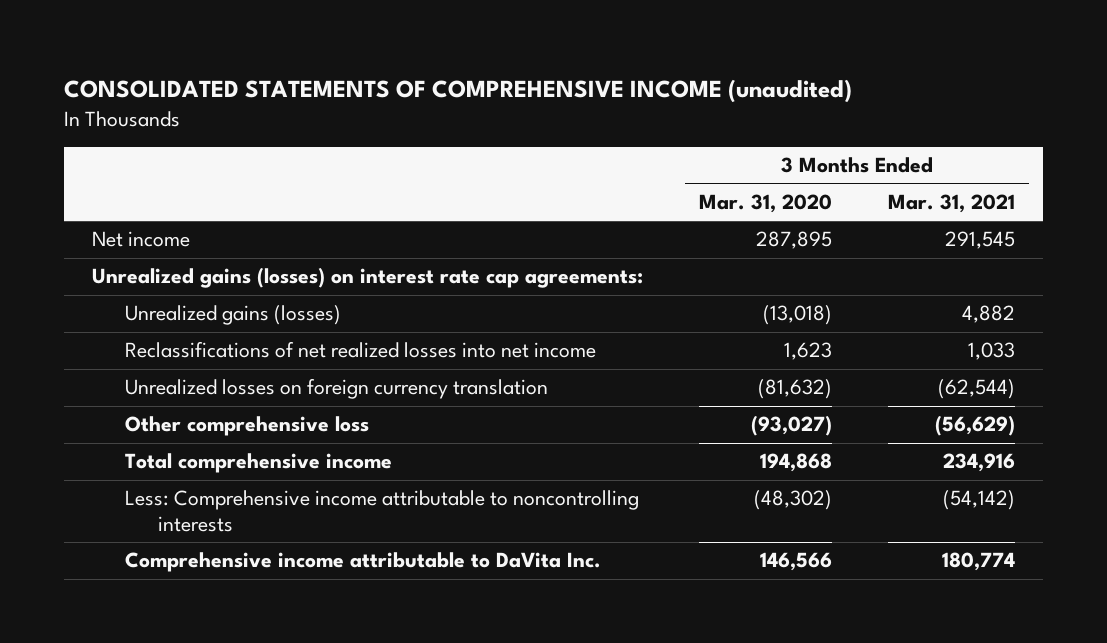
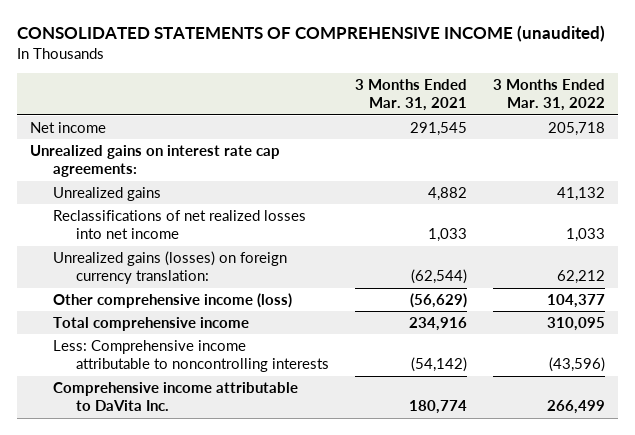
- | 3 Months Ended Mar. 31, 2020 | 3 Months Ended Mar. 31, 2021
+ | 3 Months Ended Mar. 31, 2021 | 3 Months Ended Mar. 31, 2022
- Unrealized gains (losses) on interest rate cap agreements:
- Unrealized gains (losses) | (13,018) | 4,882
+ Unrealized gains on interest rate cap agreements:
+ Unrealized gains | 4,882 | 41,132
- Unrealized losses on foreign currency translation | (81,632) | (62,544)
- Other comprehensive loss | (93,027) | (56,629)
+ Unrealized gains (losses) on foreign currency translation: | (62,544) | 62,212
+ Other comprehensive income (loss) | (56,629) | 104,377

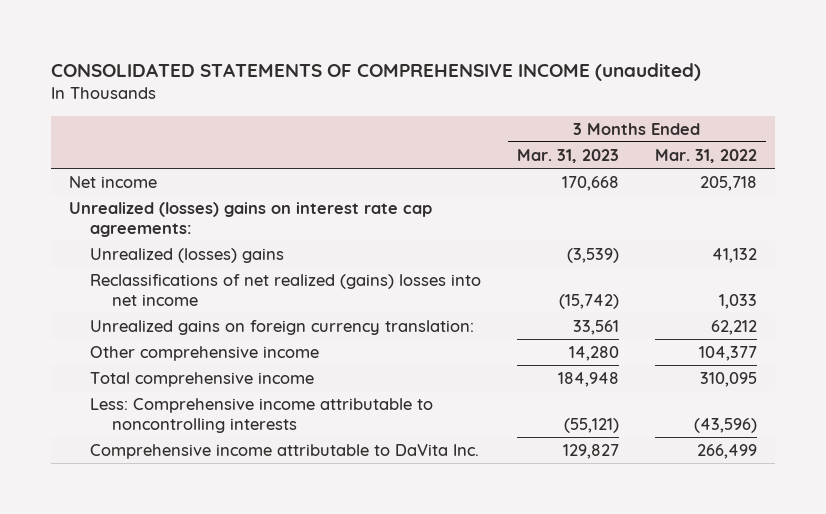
- | 3 Months Ended Mar. 31, 2021 | 3 Months Ended Mar. 31, 2022
+ | 3 Months Ended Mar. 31, 2023 | 3 Months Ended Mar. 31, 2022
- Unrealized gains on interest rate cap agreements:
- Unrealized gains | 4,882 | 41,132
- Reclassifications of net realized losses into net income | 1,033 | 1,033
- Unrealized gains (losses) on foreign currency translation: | (62,544) | 62,212
- Other comprehensive income (loss) | (56,629) | 104,377
+ Unrealized (losses) gains on interest rate cap agreements:
+ Unrealized (losses) gains | (3,539) | 41,132
+ Reclassifications of net realized (gains) losses into net income | (15,742) | 1,033
+ Unrealized gains on foreign currency translation: | 33,561 | 62,212
+ Other comprehensive income | 14,280 | 104,377

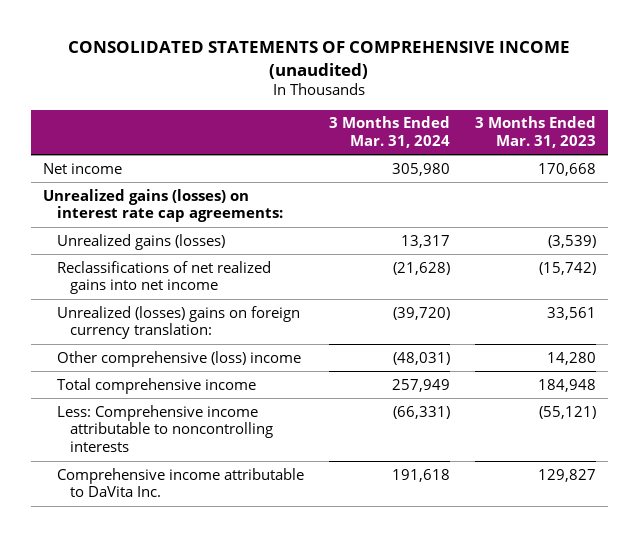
- | 3 Months Ended Mar. 31, 2023 | 3 Months Ended Mar. 31, 2022
+ | 3 Months Ended Mar. 31, 2024 | 3 Months Ended Mar. 31, 2023
- Unrealized (losses) gains on interest rate cap agreements:
- Unrealized (losses) gains | (3,539) | 41,132
- Reclassifications of net realized (gains) losses into net income | (15,742) | 1,033
- Unrealized gains on foreign currency translation: | 33,561 | 62,212
- Other comprehensive income | 14,280 | 104,377
+ Unrealized gains (losses) on interest rate cap agreements:
+ Unrealized gains (losses) | 13,317 | (3,539)
+ Reclassifications of net realized gains into net income | (21,628) | (15,742)
+ Unrealized (losses) gains on foreign currency translation: | (39,720) | 33,561
+ Other comprehensive (loss) income | (48,031) | 14,280

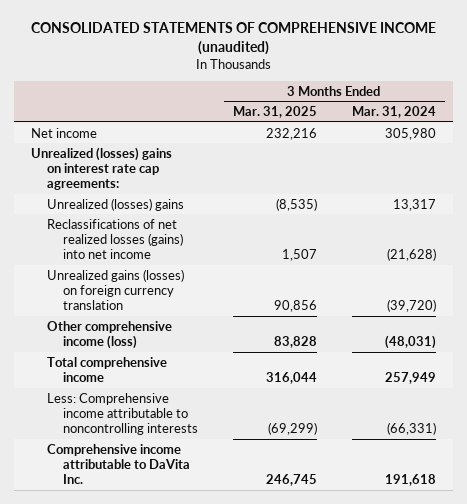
- | 3 Months Ended Mar. 31, 2024 | 3 Months Ended Mar. 31, 2023
+ | 3 Months Ended Mar. 31, 2025 | 3 Months Ended Mar. 31, 2024
- Unrealized gains (losses) on interest rate cap agreements:
- Unrealized gains (losses) | 13,317 | (3,539)
- Reclassifications of net realized gains into net income | (21,628) | (15,742)
- Unrealized (losses) gains on foreign currency translation: | (39,720) | 33,561
- Other comprehensive (loss) income | (48,031) | 14,280
+ Unrealized (losses) gains on interest rate cap agreements:
+ Unrealized (losses) gains | (8,535) | 13,317
+ Reclassifications of net realized losses (gains) into net income | 1,507 | (21,628)
+ Unrealized gains (losses) on foreign currency translation | 90,856 | (39,720)
+ Other comprehensive income (loss) | 83,828 | (48,031)

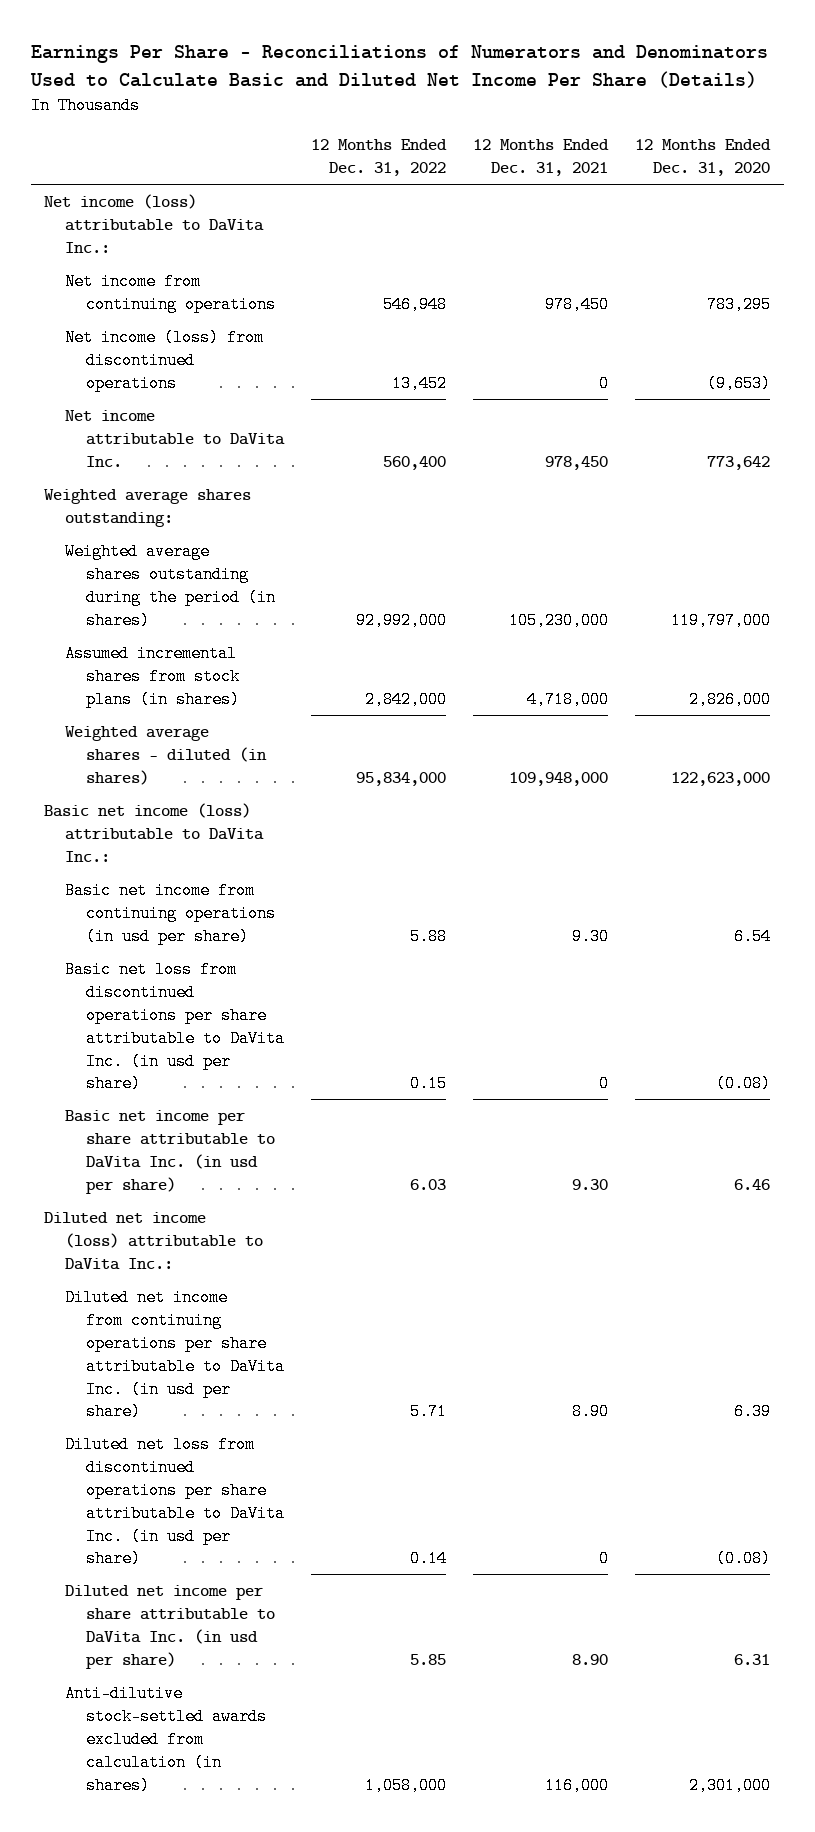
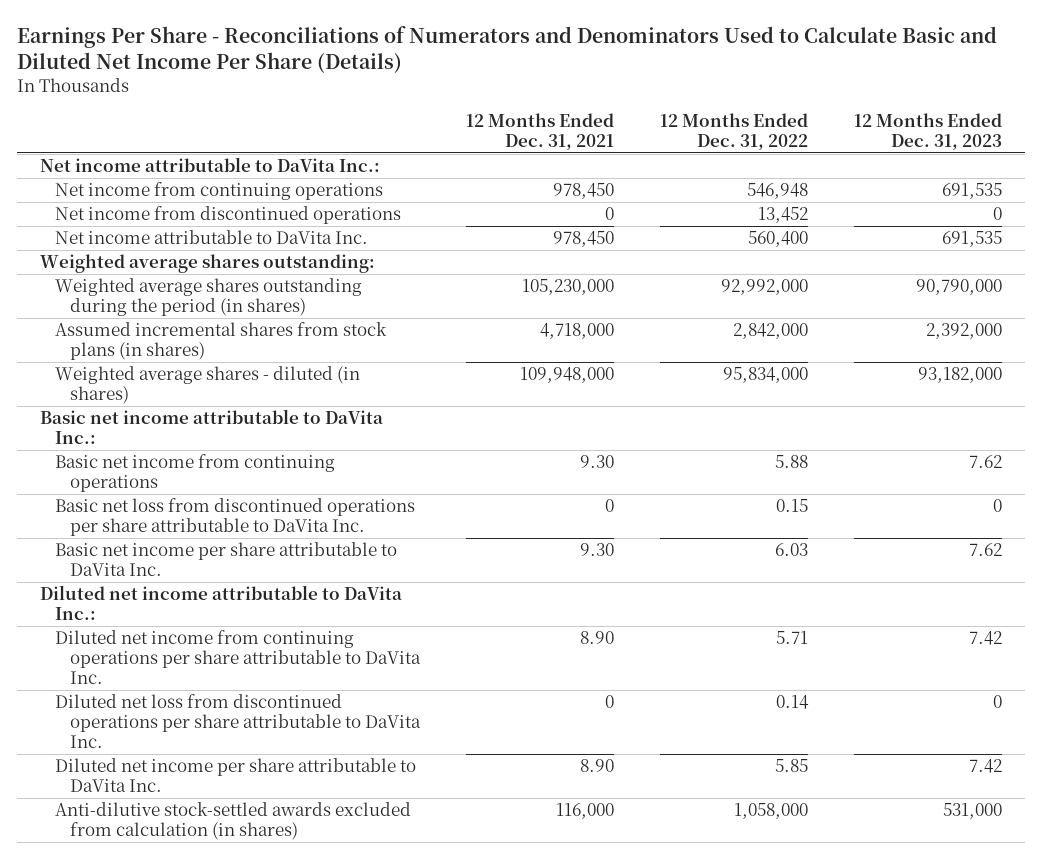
- | 12 Months Ended Dec. 31, 2022 | 12 Months Ended Dec. 31, 2021 | 12 Months Ended Dec. 31, 2020
+ | 12 Months Ended Dec. 31, 2021 | 12 Months Ended Dec. 31, 2022 | 12 Months Ended Dec. 31, 2023
- Net income (loss) attributable to DaVita Inc.:
+ Net income attributable to DaVita Inc.:
- Net income (loss) from discontinued operations | 13,452 | 0 | (9,653)
+ Net income from discontinued operations | 0 | 13,452 | 0
- Basic net income (loss) attributable to DaVita Inc.:
- Basic net income from continuing operations (in usd per share) | 5.88 | 9.30 | 6.54
- Basic net loss from discontinued operations per share attributable to DaVita Inc. (in usd per share) | 0.15 | 0 | (0.08)
- Basic net income per share attributable to DaVita Inc. (in usd per share) | 6.03 | 9.30 | 6.46
- Diluted net income (loss) attributable to DaVita Inc.:
- Diluted net income from continuing operations per share attributable to DaVita Inc. (in usd per share) | 5.71 | 8.90 | 6.39
- Diluted net loss from discontinued operations per share attributable to DaVita Inc. (in usd per share) | 0.14 | 0 | (0.08)
- Diluted net income per share attributable to DaVita Inc. (in usd per share) | 5.85 | 8.90 | 6.31
+ Basic net income attributable to DaVita Inc.:
+ Basic net income from continuing operations | 9.30 | 5.88 | 7.62
+ Basic net loss from discontinued operations per share attributable to DaVita Inc. | 0 | 0.15 | 0
+ Basic net income per share attributable to DaVita Inc. | 9.30 | 6.03 | 7.62
+ Diluted net income attributable to DaVita Inc.:
+ Diluted net income from continuing operations per share attributable to DaVita Inc. | 8.90 | 5.71 | 7.42
+ Diluted net loss from discontinued operations per share attributable to DaVita Inc. | 0 | 0.14 | 0
+ Diluted net income per share attributable to DaVita Inc. | 8.90 | 5.85 | 7.42

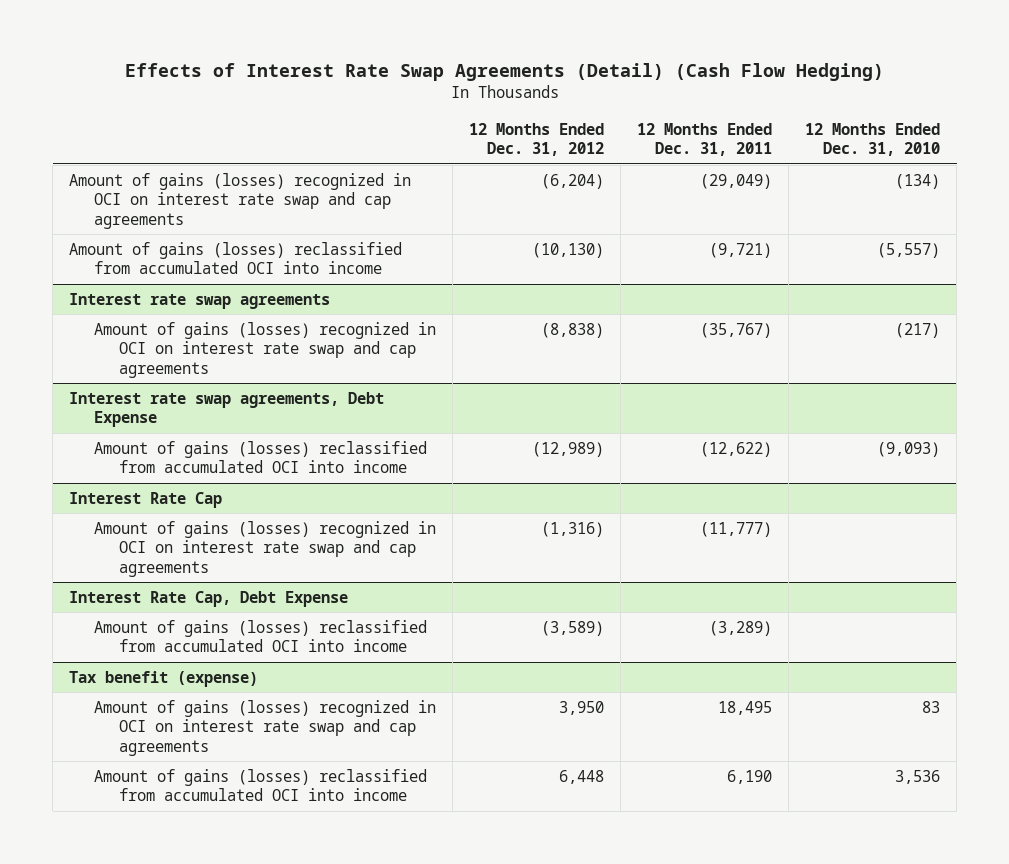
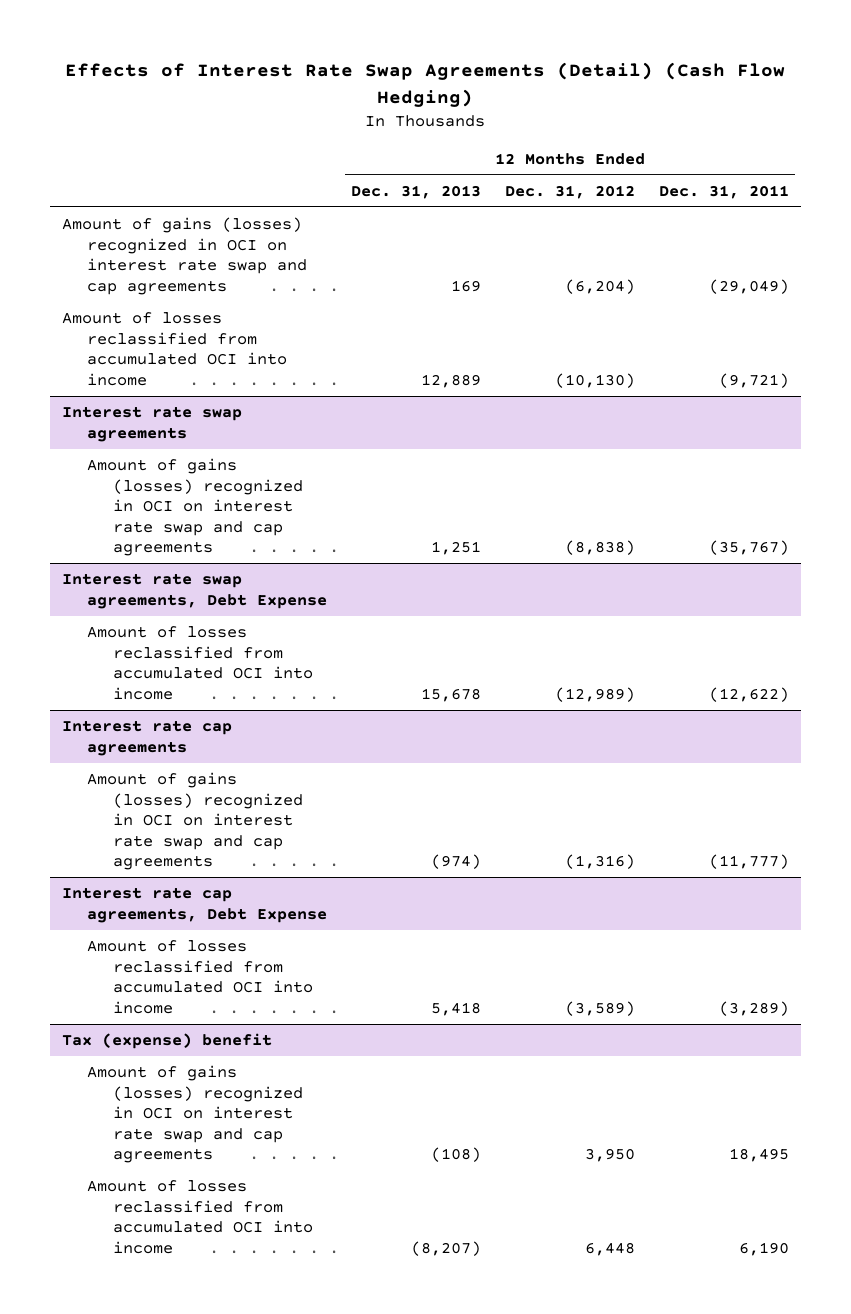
- | 12 Months Ended Dec. 31, 2012 | 12 Months Ended Dec. 31, 2011 | 12 Months Ended Dec. 31, 2010
+ | 12 Months Ended Dec. 31, 2013 | 12 Months Ended Dec. 31, 2012 | 12 Months Ended Dec. 31, 2011
- Amount of gains (losses) reclassified from accumulated OCI into income | (10,130) | (9,721) | (5,557)
+ Amount of losses reclassified from accumulated OCI into income | 12,889 | (10,130) | (9,721)
@ Interest rate swap agreements, Debt Expense
- Amount of gains (losses) reclassified from accumulated OCI into income | (12,989) | (12,622) | (9,093)
- Interest Rate Cap
@ Interest rate swap agreements, Debt Expense
+ Amount of losses reclassified from accumulated OCI into income | 15,678 | (12,989) | (12,622)
+ Interest rate cap agreements
- Interest Rate Cap, Debt Expense
- Amount of gains (losses) reclassified from accumulated OCI into income | (3,589) | (3,289) |
- Tax benefit (expense)
+ Interest rate cap agreements, Debt Expense
+ Amount of losses reclassified from accumulated OCI into income | 5,418 | (3,589) | (3,289)
+ Tax (expense) benefit
- Amount of gains (losses) reclassified from accumulated OCI into income | 6,448 | 6,190 | 3,536
+ Amount of losses reclassified from accumulated OCI into income | (8,207) | 6,448 | 6,190

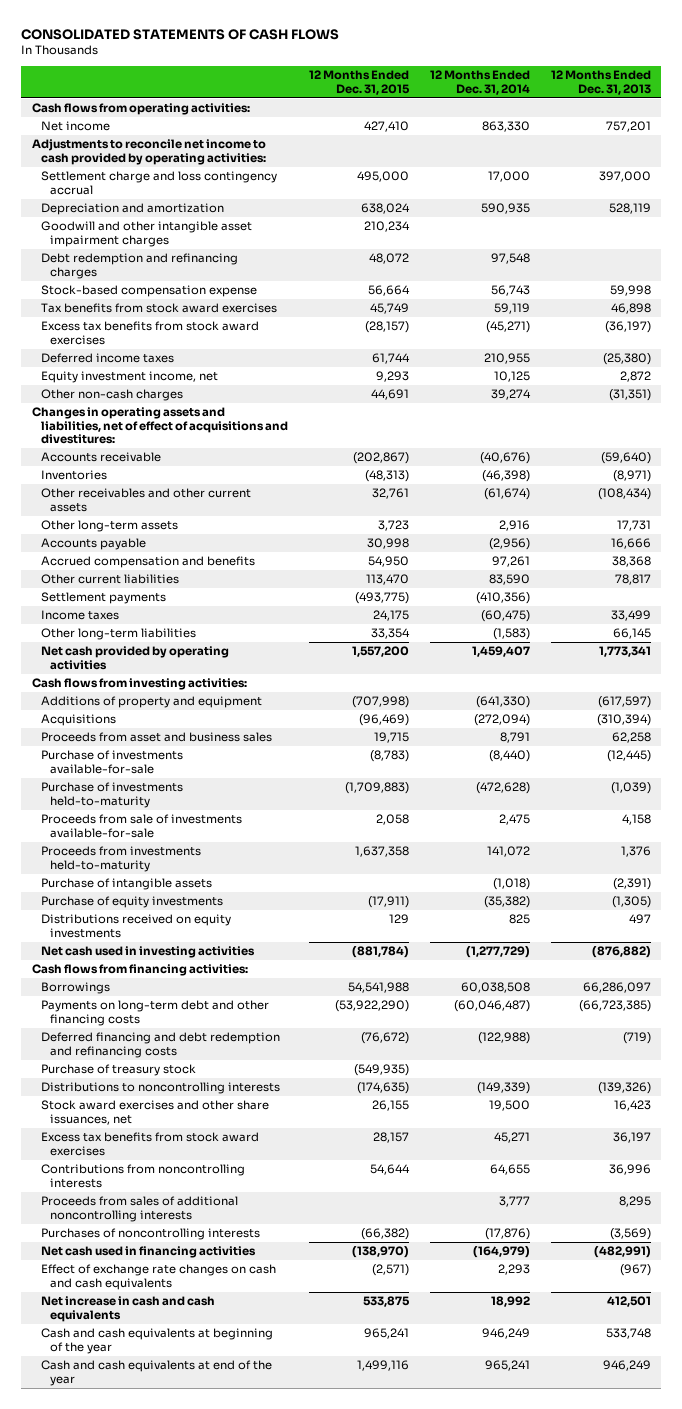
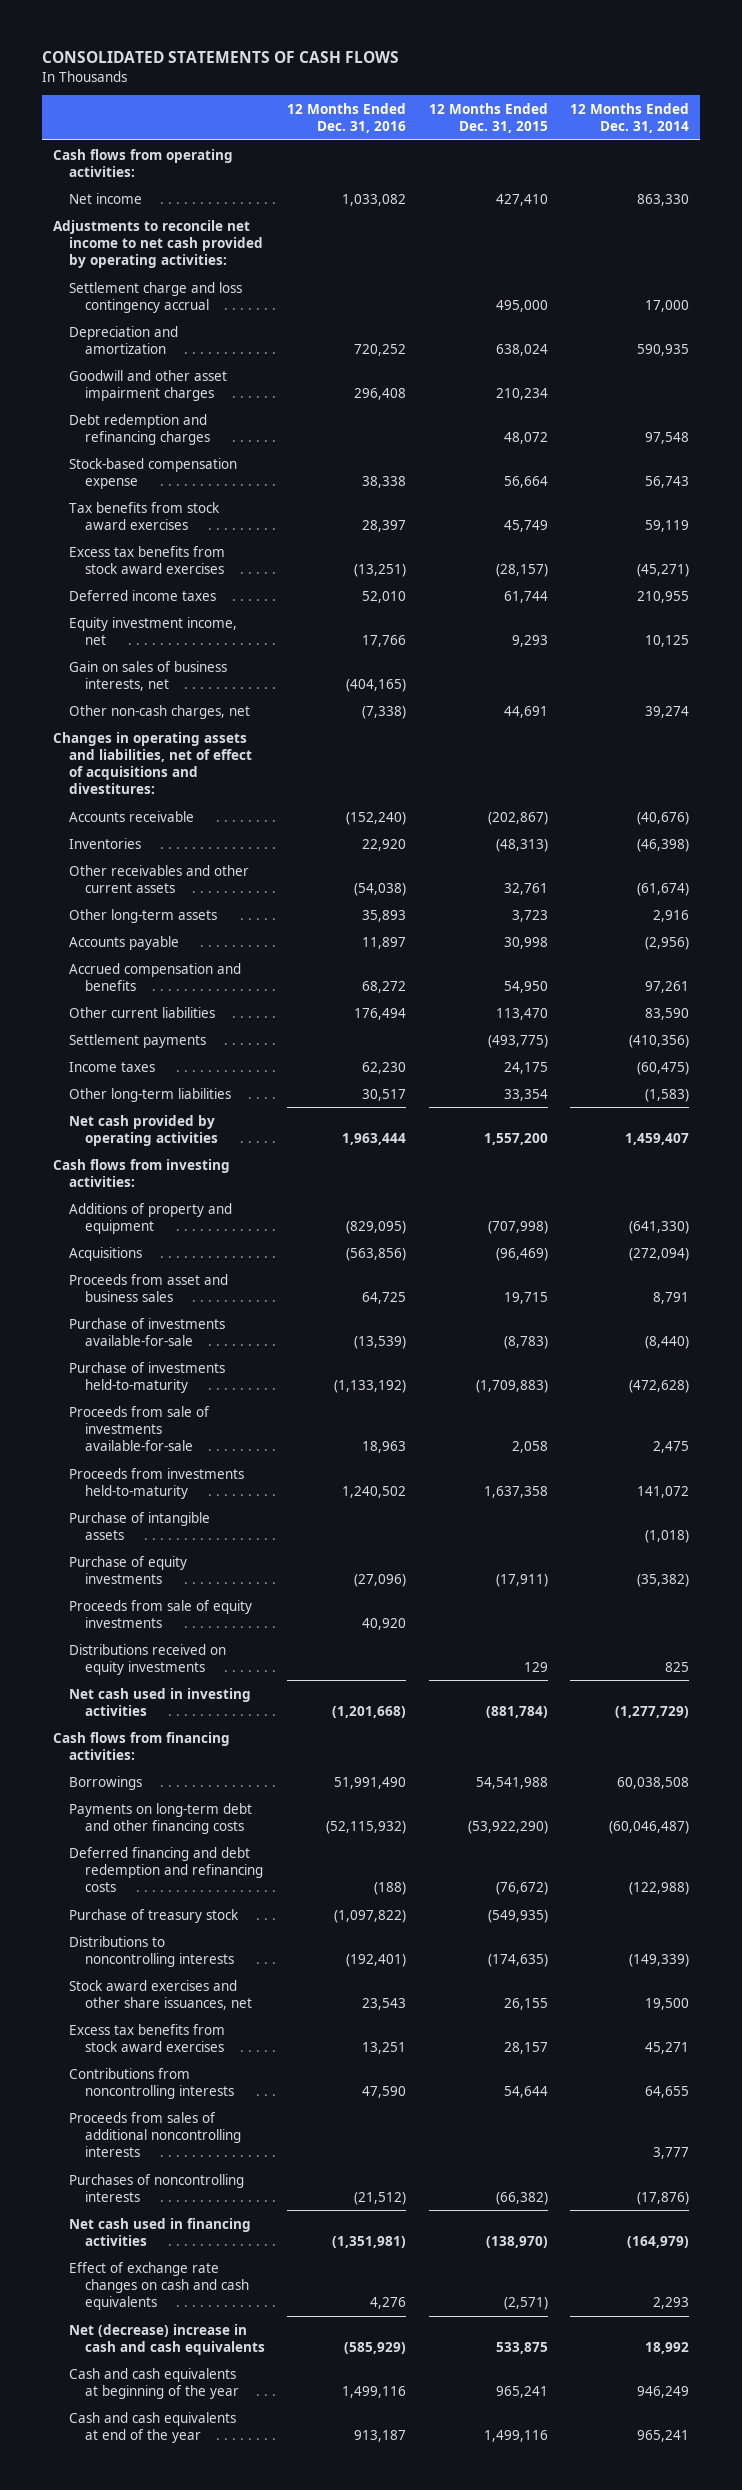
- | 12 Months Ended Dec. 31, 2015 | 12 Months Ended Dec. 31, 2014 | 12 Months Ended Dec. 31, 2013
+ | 12 Months Ended Dec. 31, 2016 | 12 Months Ended Dec. 31, 2015 | 12 Months Ended Dec. 31, 2014
- Adjustments to reconcile net income to cash provided by operating activities:
+ Adjustments to reconcile net income to net cash provided by operating activities:
- Goodwill and other intangible asset impairment charges | 210,234 | |
+ Goodwill and other asset impairment charges | 296,408 | 210,234 |
- Other non-cash charges | 44,691 | 39,274 | (31,351)
+ Gain on sales of business interests, net | (404,165) | |
+ Other non-cash charges, net | (7,338) | 44,691 | 39,274
+ Proceeds from sale of equity investments | 40,920 | |
- Net increase in cash and cash equivalents | 533,875 | 18,992 | 412,501
+ Net (decrease) increase in cash and cash equivalents | (585,929) | 533,875 | 18,992

